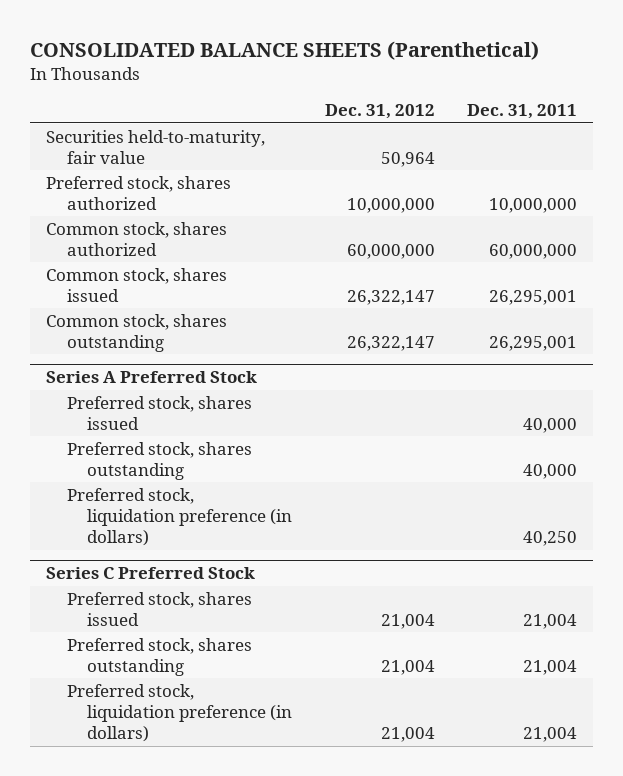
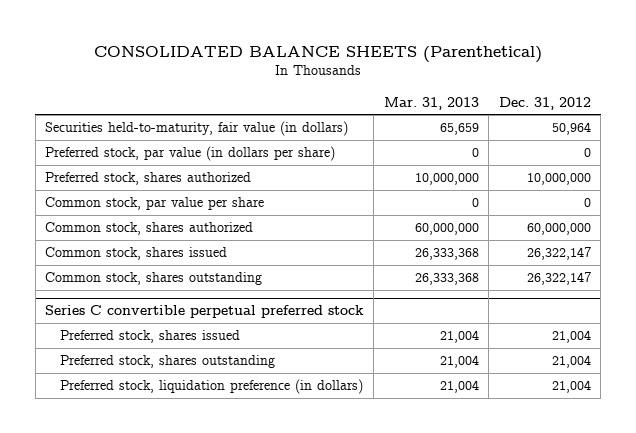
- | Dec. 31, 2012 | Dec. 31, 2011
+ | Mar. 31, 2013 | Dec. 31, 2012
- Securities held-to-maturity, fair value | 50,964 |
+ Securities held-to-maturity, fair value (in dollars) | 65,659 | 50,964
+ Preferred stock, par value (in dollars per share) | 0 | 0
+ Common stock, par value per share | 0 | 0
- Series A Preferred Stock
- Preferred stock, shares issued | | 40,000
- Preferred stock, shares outstanding | | 40,000
- Preferred stock, liquidation preference (in dollars) | | 40,250
- Series C Preferred Stock
+ Series C convertible perpetual preferred stock

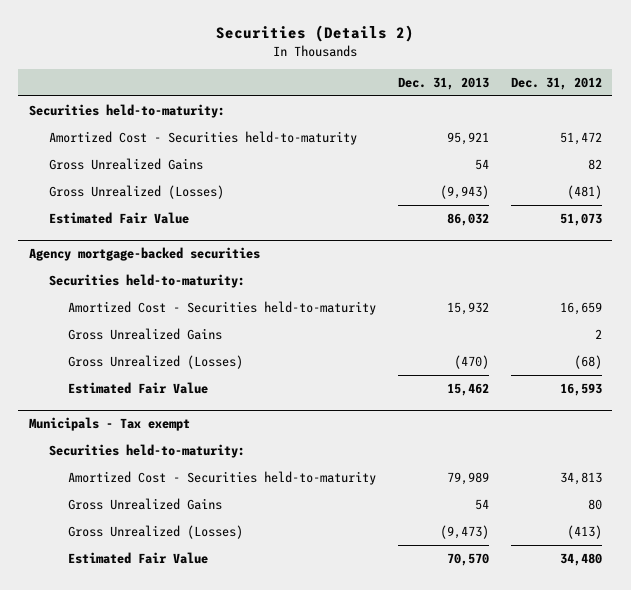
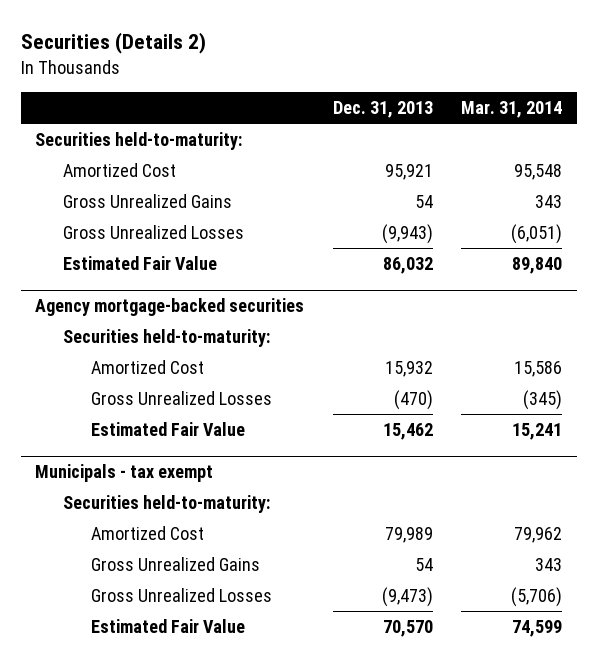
- | Dec. 31, 2013 | Dec. 31, 2012
+ | Dec. 31, 2013 | Mar. 31, 2014
- Amortized Cost - Securities held-to-maturity | 95,921 | 51,472
+ Amortized Cost | 95,921 | 95,548
- Gross Unrealized (Losses) | (9,943) | (481)
+ Gross Unrealized Losses | (9,943) | (6,051)
@ Agency mortgage-backed securities
- Amortized Cost - Securities held-to-maturity | 15,932 | 16,659
- Gross Unrealized Gains | | 2
- Gross Unrealized (Losses) | (470) | (68)
+ Amortized Cost | 15,932 | 15,586
+ Gross Unrealized Losses | (470) | (345)
- Municipals - Tax exempt
+ Municipals - tax exempt
- Amortized Cost - Securities held-to-maturity | 79,989 | 34,813
+ Amortized Cost | 79,989 | 79,962
- Gross Unrealized (Losses) | (9,473) | (413)
+ Gross Unrealized Losses | (9,473) | (5,706)

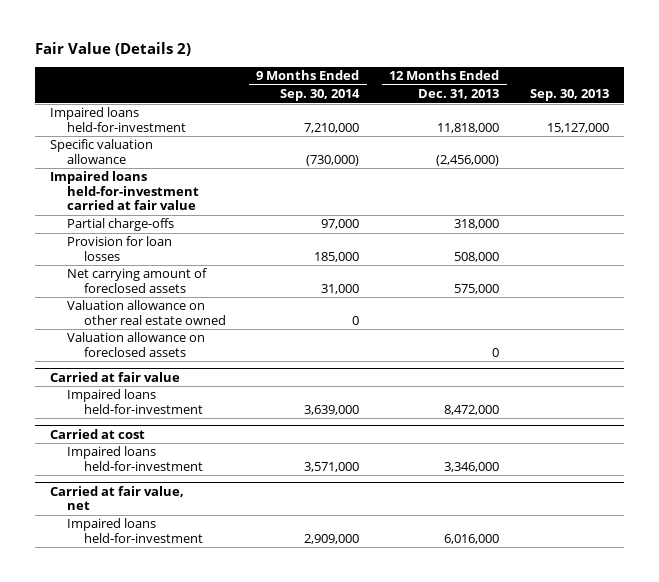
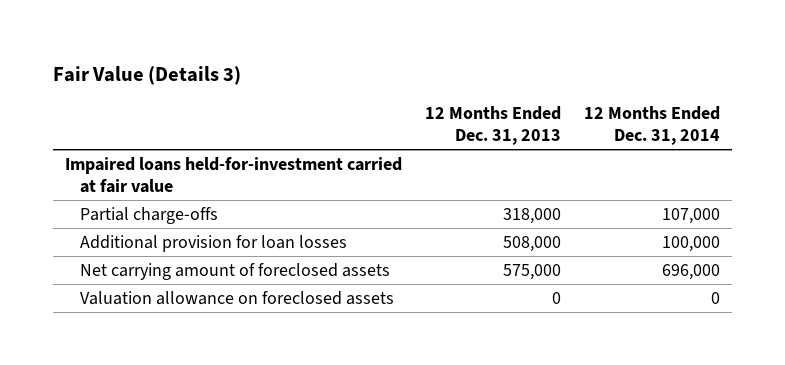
- Fair Value (Details 2)
+ Fair Value (Details 3)
- | 9 Months Ended Sep. 30, 2014 | 12 Months Ended Dec. 31, 2013 | Sep. 30, 2013
+ | 12 Months Ended Dec. 31, 2013 | 12 Months Ended Dec. 31, 2014
- Impaired loans held-for-investment | 7,210,000 | 11,818,000 | 15,127,000
- Specific valuation allowance | (730,000) | (2,456,000) |
- Provision for loan losses | 185,000 | 508,000 |
+ Additional provision for loan losses | 508,000 | 100,000
- Valuation allowance on other real estate owned | 0 | |
- Carried at fair value
- Impaired loans held-for-investment | 3,639,000 | 8,472,000 |
- Carried at cost
- Impaired loans held-for-investment | 3,571,000 | 3,346,000 |
- Carried at fair value, net
- Impaired loans held-for-investment | 2,909,000 | 6,016,000 |

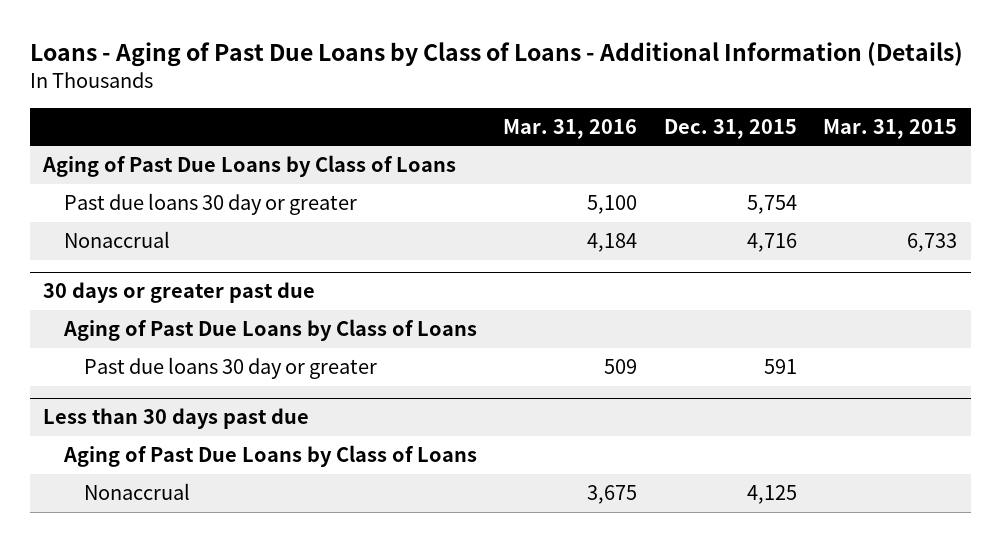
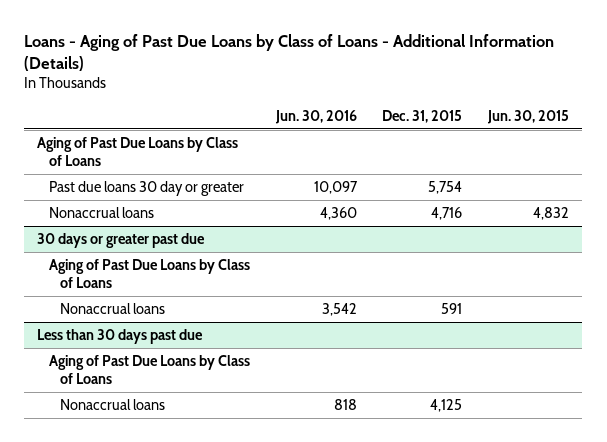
- | Mar. 31, 2016 | Dec. 31, 2015 | Mar. 31, 2015
+ | Jun. 30, 2016 | Dec. 31, 2015 | Jun. 30, 2015
- Nonaccrual | 4,184 | 4,716 | 6,733
+ Nonaccrual loans | 4,360 | 4,716 | 4,832
@ 30 days or greater past due
- Past due loans 30 day or greater | 509 | 591 |
+ Nonaccrual loans | 3,542 | 591 |
@ Less than 30 days past due
- Nonaccrual | 3,675 | 4,125 |
+ Nonaccrual loans | 818 | 4,125 |

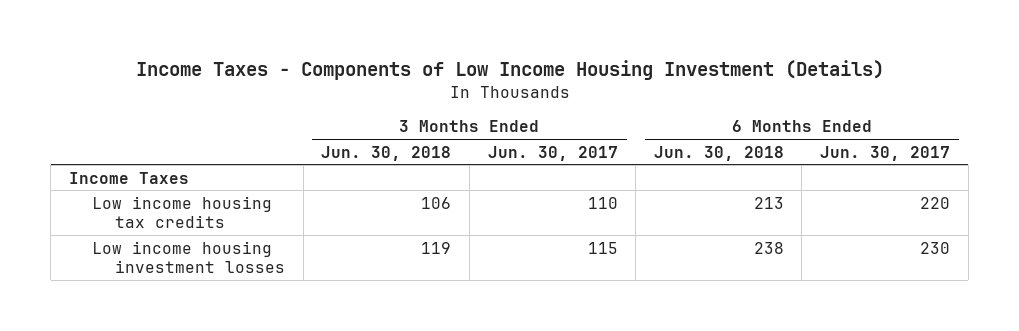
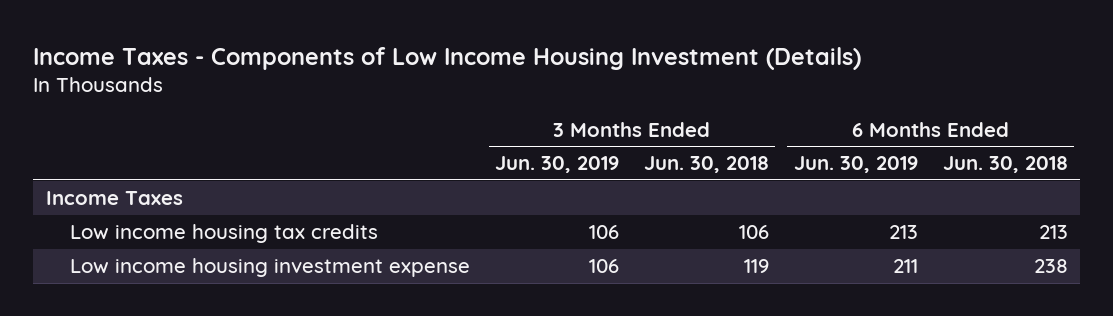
- | 3 Months Ended Jun. 30, 2018 | 3 Months Ended Jun. 30, 2017 | 6 Months Ended Jun. 30, 2018 | 6 Months Ended Jun. 30, 2017
+ | 3 Months Ended Jun. 30, 2019 | 3 Months Ended Jun. 30, 2018 | 6 Months Ended Jun. 30, 2019 | 6 Months Ended Jun. 30, 2018
- Low income housing investment losses | 119 | 115 | 238 | 230
+ Low income housing investment expense | 106 | 119 | 211 | 238

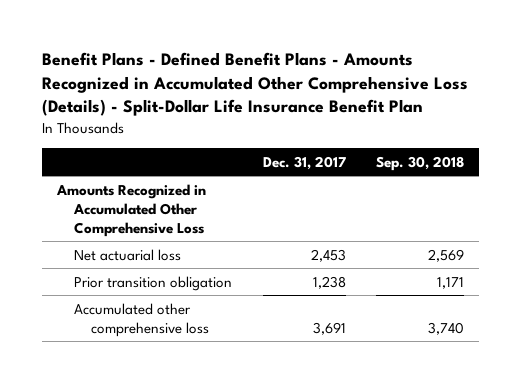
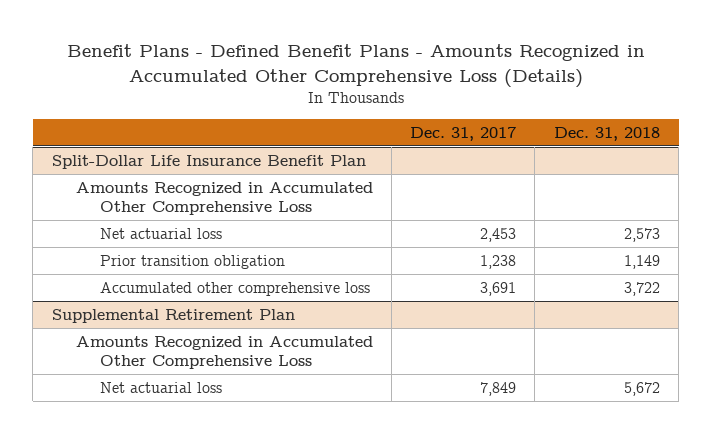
- Benefit Plans - Defined Benefit Plans - Amounts Recognized in Accumulated Other Comprehensive Loss (Details) - Split-Dollar Life Insurance Benefit Plan
+ Benefit Plans - Defined Benefit Plans - Amounts Recognized in Accumulated Other Comprehensive Loss (Details)
- | Dec. 31, 2017 | Sep. 30, 2018
+ | Dec. 31, 2017 | Dec. 31, 2018
+ Split-Dollar Life Insurance Benefit Plan
+ Supplemental Retirement Plan
+ Amounts Recognized in Accumulated Other Comprehensive Loss
+ Net actuarial loss | 7,849 | 5,672

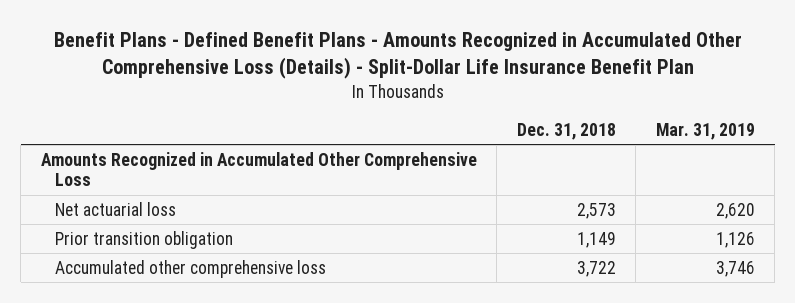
- Benefit Plans - Defined Benefit Plans - Amounts Recognized in Accumulated Other Comprehensive Loss (Details)
+ Benefit Plans - Defined Benefit Plans - Amounts Recognized in Accumulated Other Comprehensive Loss (Details) - Split-Dollar Life Insurance Benefit Plan
- | Dec. 31, 2017 | Dec. 31, 2018
+ | Dec. 31, 2018 | Mar. 31, 2019
- Split-Dollar Life Insurance Benefit Plan
- Supplemental Retirement Plan
- Amounts Recognized in Accumulated Other Comprehensive Loss
- Net actuarial loss | 7,849 | 5,672

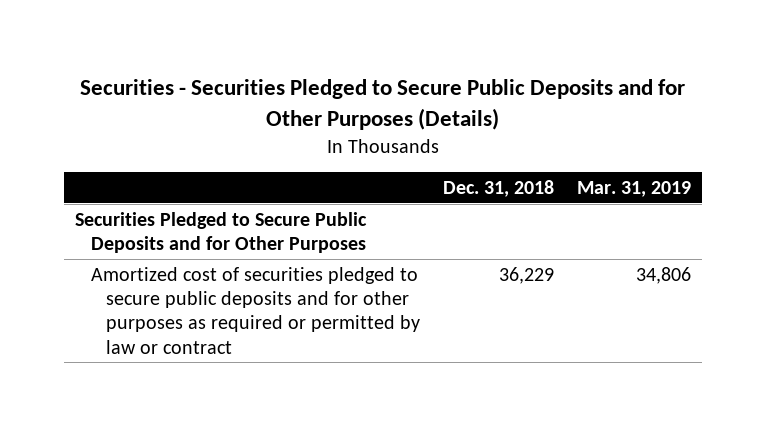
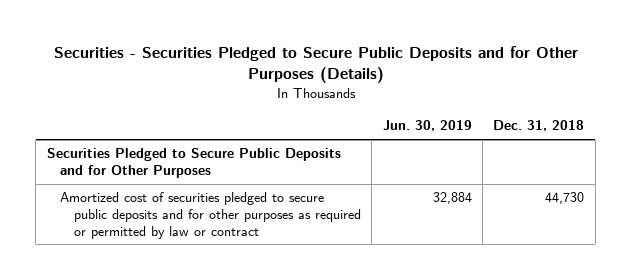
- | Dec. 31, 2018 | Mar. 31, 2019
+ | Jun. 30, 2019 | Dec. 31, 2018
- Amortized cost of securities pledged to secure public deposits and for other purposes as required or permitted by law or contract | 36,229 | 34,806
+ Amortized cost of securities pledged to secure public deposits and for other purposes as required or permitted by law or contract | 32,884 | 44,730

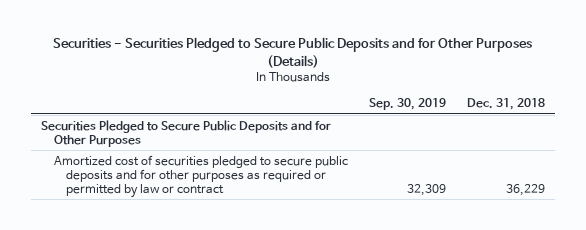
- | Jun. 30, 2019 | Dec. 31, 2018
+ | Sep. 30, 2019 | Dec. 31, 2018
- Amortized cost of securities pledged to secure public deposits and for other purposes as required or permitted by law or contract | 32,884 | 44,730
+ Amortized cost of securities pledged to secure public deposits and for other purposes as required or permitted by law or contract | 32,309 | 36,229

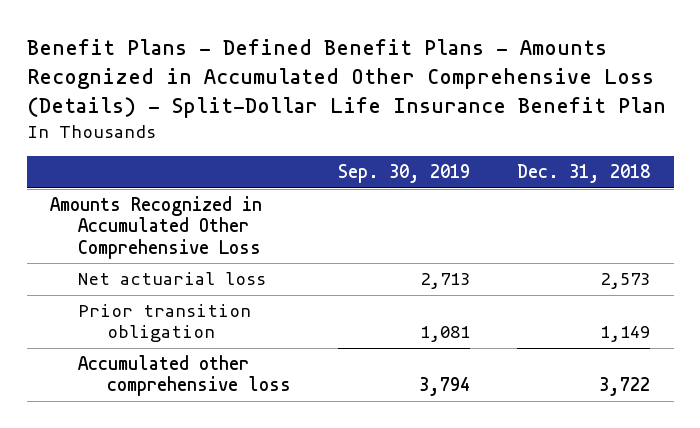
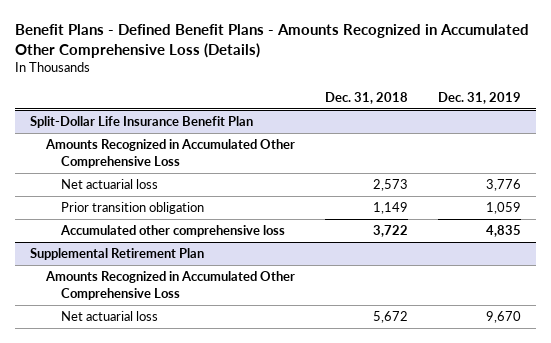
- Benefit Plans - Defined Benefit Plans - Amounts Recognized in Accumulated Other Comprehensive Loss (Details) - Split-Dollar Life Insurance Benefit Plan
+ Benefit Plans - Defined Benefit Plans - Amounts Recognized in Accumulated Other Comprehensive Loss (Details)
- | Sep. 30, 2019 | Dec. 31, 2018
+ | Dec. 31, 2018 | Dec. 31, 2019
+ Split-Dollar Life Insurance Benefit Plan
+ Supplemental Retirement Plan
+ Amounts Recognized in Accumulated Other Comprehensive Loss
+ Net actuarial loss | 5,672 | 9,670

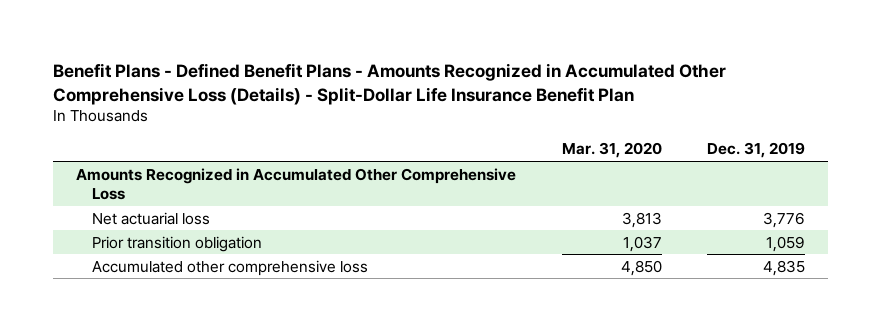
- Benefit Plans - Defined Benefit Plans - Amounts Recognized in Accumulated Other Comprehensive Loss (Details)
+ Benefit Plans - Defined Benefit Plans - Amounts Recognized in Accumulated Other Comprehensive Loss (Details) - Split-Dollar Life Insurance Benefit Plan
- | Dec. 31, 2018 | Dec. 31, 2019
+ | Mar. 31, 2020 | Dec. 31, 2019
- Split-Dollar Life Insurance Benefit Plan
- Supplemental Retirement Plan
- Amounts Recognized in Accumulated Other Comprehensive Loss
- Net actuarial loss | 5,672 | 9,670

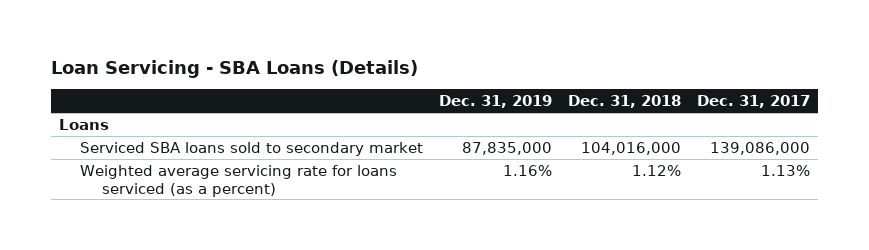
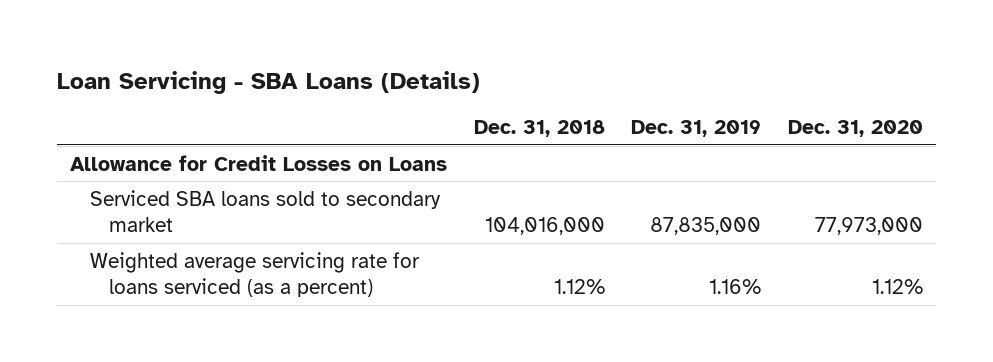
- | Dec. 31, 2019 | Dec. 31, 2018 | Dec. 31, 2017
+ | Dec. 31, 2018 | Dec. 31, 2019 | Dec. 31, 2020
- Loans
+ Allowance for Credit Losses on Loans

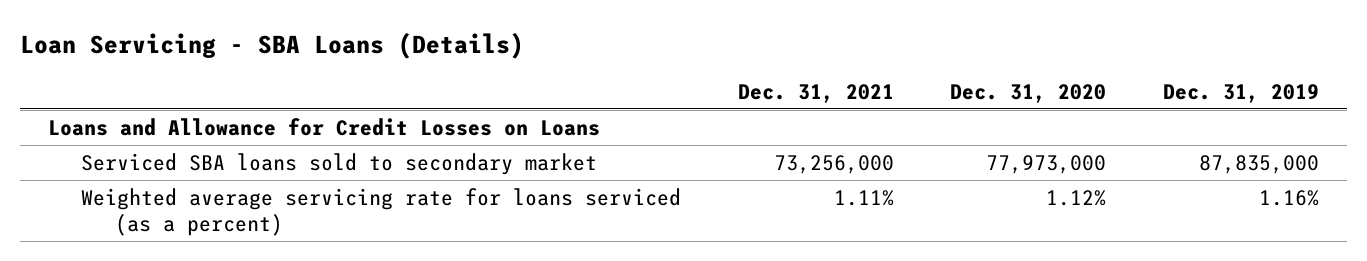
- | Dec. 31, 2018 | Dec. 31, 2019 | Dec. 31, 2020
+ | Dec. 31, 2021 | Dec. 31, 2020 | Dec. 31, 2019
- Allowance for Credit Losses on Loans
+ Loans and Allowance for Credit Losses on Loans

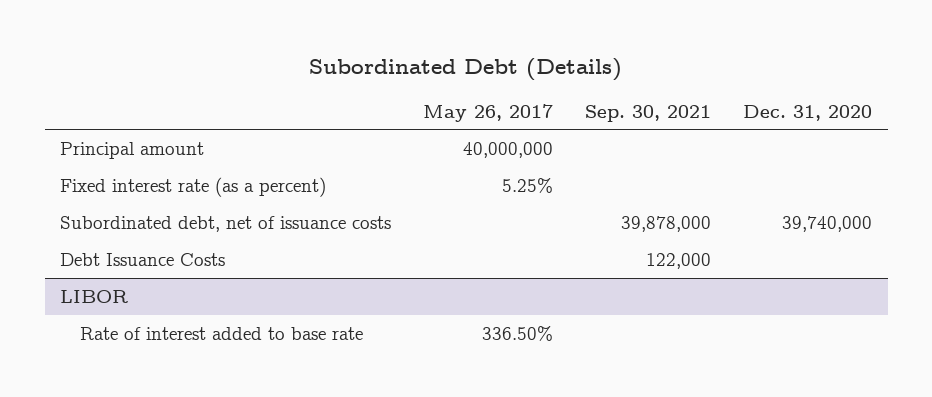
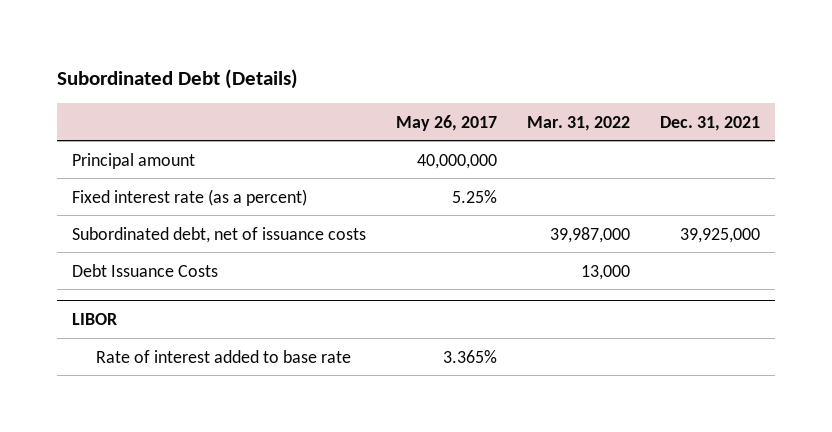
- | May 26, 2017 | Sep. 30, 2021 | Dec. 31, 2020
+ | May 26, 2017 | Mar. 31, 2022 | Dec. 31, 2021
@ LIBOR
- Rate of interest added to base rate | 336.50% | |
+ Rate of interest added to base rate | 3.365% | |

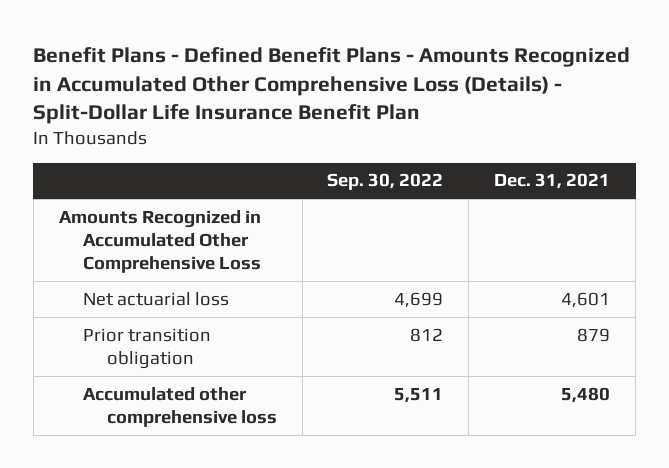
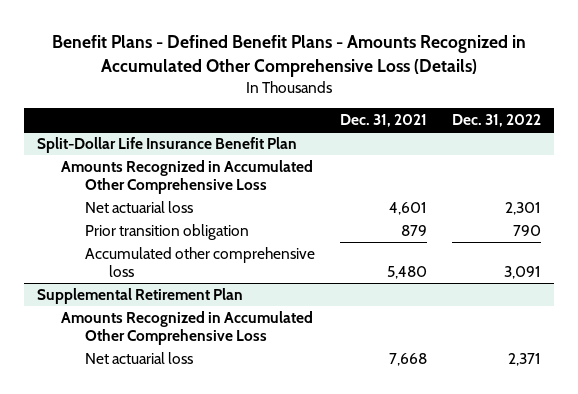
- Benefit Plans - Defined Benefit Plans - Amounts Recognized in Accumulated Other Comprehensive Loss (Details) - Split-Dollar Life Insurance Benefit Plan
+ Benefit Plans - Defined Benefit Plans - Amounts Recognized in Accumulated Other Comprehensive Loss (Details)
- | Sep. 30, 2022 | Dec. 31, 2021
+ | Dec. 31, 2021 | Dec. 31, 2022
+ Split-Dollar Life Insurance Benefit Plan
+ Supplemental Retirement Plan
+ Amounts Recognized in Accumulated Other Comprehensive Loss
+ Net actuarial loss | 7,668 | 2,371

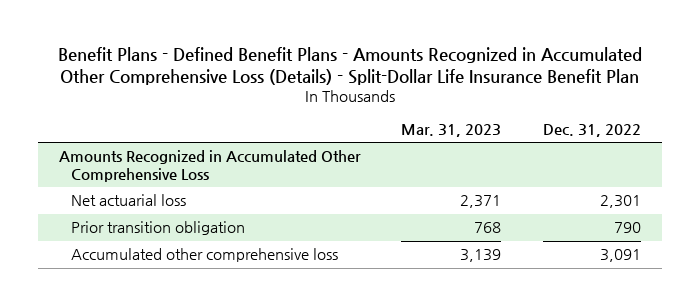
- Benefit Plans - Defined Benefit Plans - Amounts Recognized in Accumulated Other Comprehensive Loss (Details)
+ Benefit Plans - Defined Benefit Plans - Amounts Recognized in Accumulated Other Comprehensive Loss (Details) - Split-Dollar Life Insurance Benefit Plan
- | Dec. 31, 2021 | Dec. 31, 2022
+ | Mar. 31, 2023 | Dec. 31, 2022
- Split-Dollar Life Insurance Benefit Plan
- Supplemental Retirement Plan
- Amounts Recognized in Accumulated Other Comprehensive Loss
- Net actuarial loss | 7,668 | 2,371

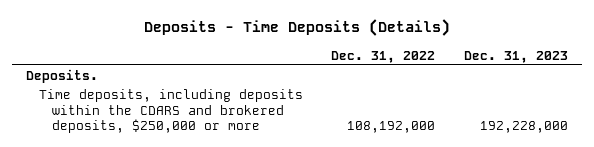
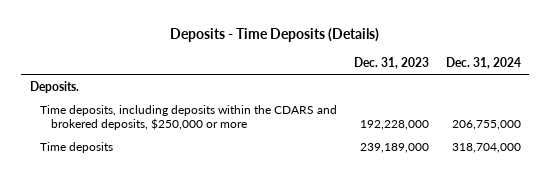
- | Dec. 31, 2022 | Dec. 31, 2023
+ | Dec. 31, 2023 | Dec. 31, 2024
+ Time deposits | 239,189,000 | 318,704,000

